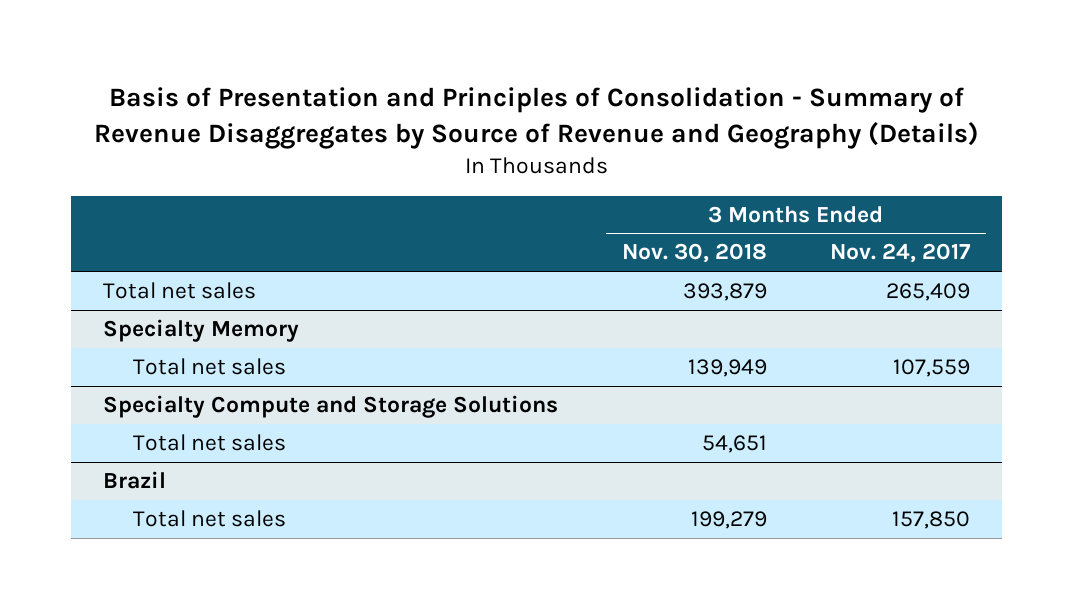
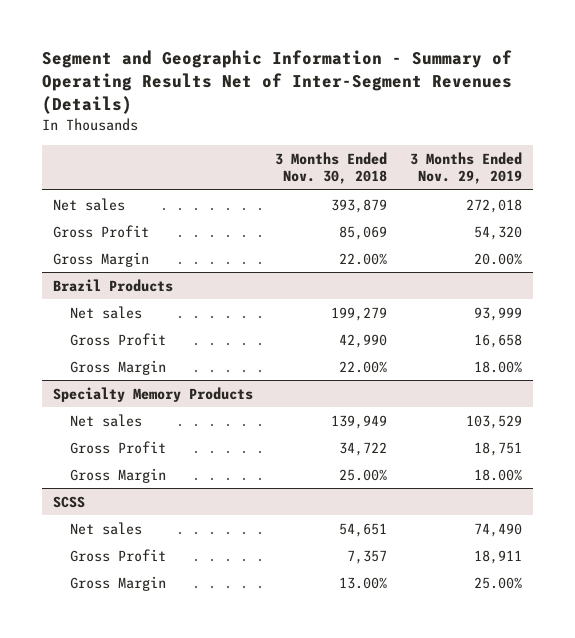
- Basis of Presentation and Principles of Consolidation - Summary of Revenue Disaggregates by Source of Revenue and Geography (Details)
+ Segment and Geographic Information - Summary of Operating Results Net of Inter-Segment Revenues (Details)
- | 3 Months Ended Nov. 30, 2018 | 3 Months Ended Nov. 24, 2017
+ | 3 Months Ended Nov. 30, 2018 | 3 Months Ended Nov. 29, 2019
- Total net sales | 393,879 | 265,409
- Specialty Memory
- Total net sales | 139,949 | 107,559
- Specialty Compute and Storage Solutions
- Total net sales | 54,651 |
- Brazil
- Total net sales | 199,279 | 157,850
+ Net sales | 393,879 | 272,018
+ Gross Profit | 85,069 | 54,320
+ Gross Margin | 22.00% | 20.00%
+ Brazil Products
+ Net sales | 199,279 | 93,999
+ Gross Profit | 42,990 | 16,658
+ Gross Margin | 22.00% | 18.00%
+ Specialty Memory Products
+ Net sales | 139,949 | 103,529
+ Gross Profit | 34,722 | 18,751
+ Gross Margin | 25.00% | 18.00%
+ SCSS
+ Net sales | 54,651 | 74,490
+ Gross Profit | 7,357 | 18,911
+ Gross Margin | 13.00% | 25.00%

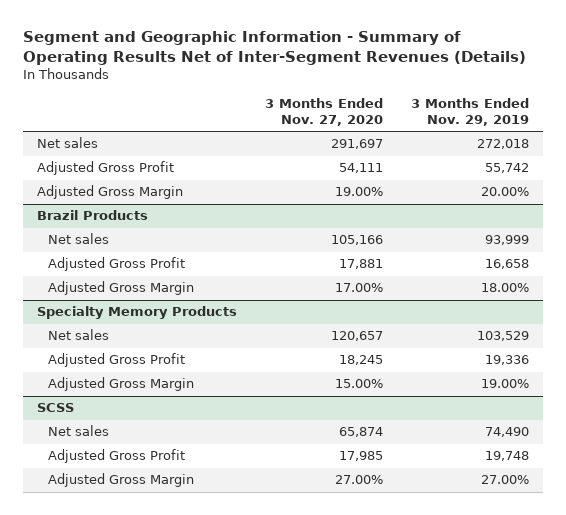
- | 3 Months Ended Nov. 30, 2018 | 3 Months Ended Nov. 29, 2019
+ | 3 Months Ended Nov. 27, 2020 | 3 Months Ended Nov. 29, 2019
- Gross Profit | 85,069 | 54,320
- Gross Margin | 22.00% | 20.00%
+ Adjusted Gross Profit | 54,111 | 55,742
+ Adjusted Gross Margin | 19.00% | 20.00%
@ Brazil Products
- Gross Profit | 42,990 | 16,658
- Gross Margin | 22.00% | 18.00%
+ Adjusted Gross Profit | 17,881 | 16,658
+ Adjusted Gross Margin | 17.00% | 18.00%
@ Specialty Memory Products
- Gross Profit | 34,722 | 18,751
- Gross Margin | 25.00% | 18.00%
+ Adjusted Gross Profit | 18,245 | 19,336
+ Adjusted Gross Margin | 15.00% | 19.00%
@ SCSS
- Gross Profit | 7,357 | 18,911
- Gross Margin | 13.00% | 25.00%
+ Adjusted Gross Profit | 17,985 | 19,748
+ Adjusted Gross Margin | 27.00% | 27.00%

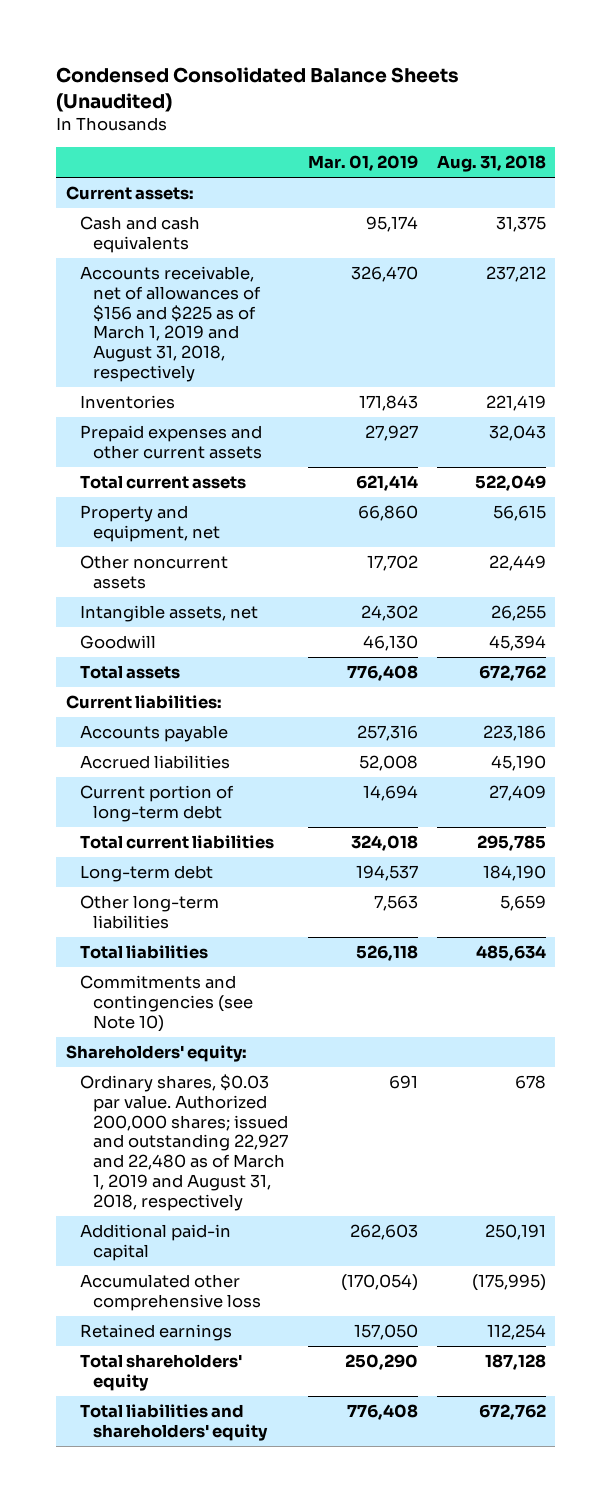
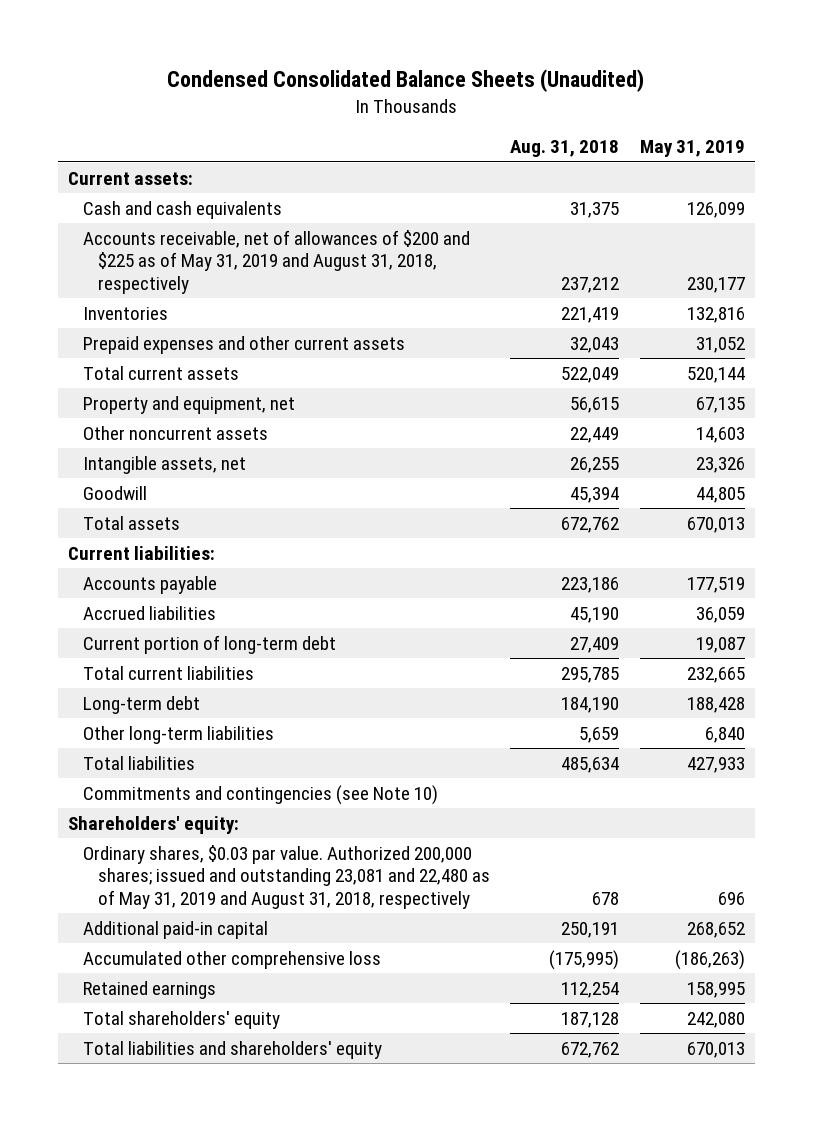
- | Mar. 01, 2019 | Aug. 31, 2018
+ | Aug. 31, 2018 | May 31, 2019
- Accounts receivable, net of allowances of $156 and $225 as of March 1, 2019 and August 31, 2018, respectively | 326,470 | 237,212
+ Accounts receivable, net of allowances of $200 and $225 as of May 31, 2019 and August 31, 2018, respectively | 237,212 | 230,177
- Ordinary shares, $0.03 par value. Authorized 200,000 shares; issued and outstanding 22,927 and 22,480 as of March 1, 2019 and August 31, 2018, respectively | 691 | 678
+ Ordinary shares, $0.03 par value. Authorized 200,000 shares; issued and outstanding 23,081 and 22,480 as of May 31, 2019 and August 31, 2018, respectively | 678 | 696

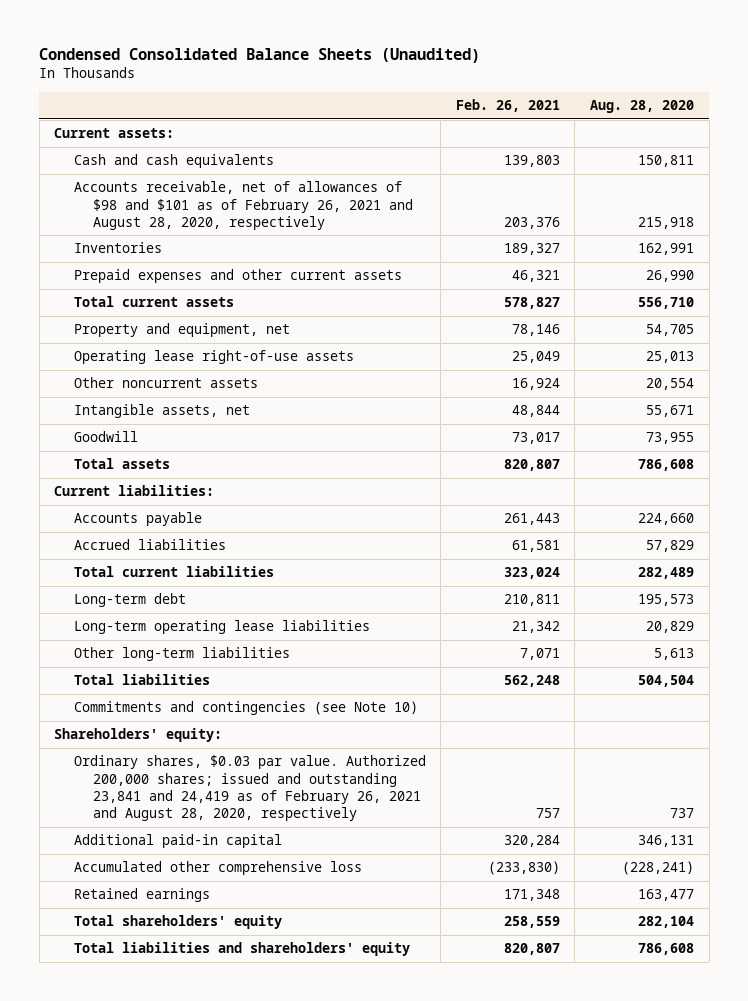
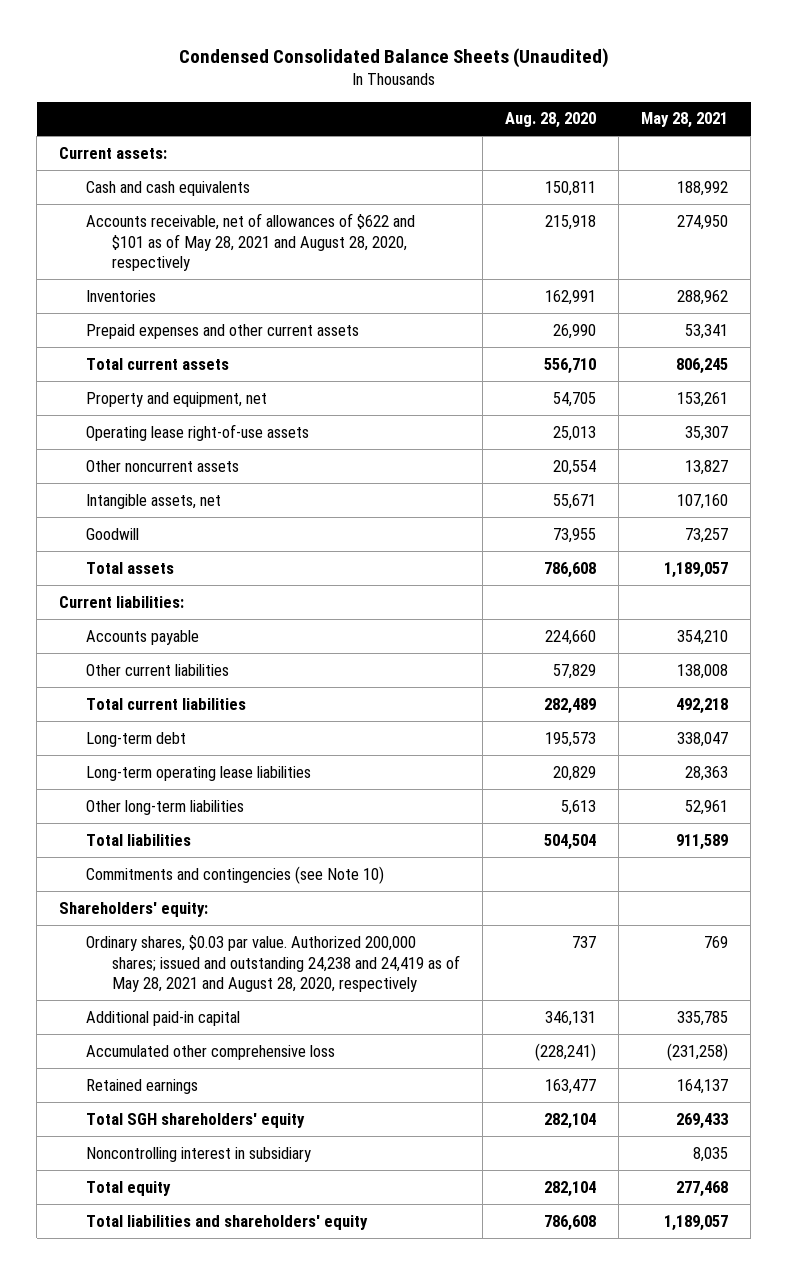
- | Feb. 26, 2021 | Aug. 28, 2020
+ | Aug. 28, 2020 | May 28, 2021
- Accounts receivable, net of allowances of $98 and $101 as of February 26, 2021 and August 28, 2020, respectively | 203,376 | 215,918
+ Accounts receivable, net of allowances of $622 and $101 as of May 28, 2021 and August 28, 2020, respectively | 215,918 | 274,950
- Accrued liabilities | 61,581 | 57,829
+ Other current liabilities | 57,829 | 138,008
- Ordinary shares, $0.03 par value. Authorized 200,000 shares; issued and outstanding 23,841 and 24,419 as of February 26, 2021 and August 28, 2020, respectively | 757 | 737
+ Ordinary shares, $0.03 par value. Authorized 200,000 shares; issued and outstanding 24,238 and 24,419 as of May 28, 2021 and August 28, 2020, respectively | 737 | 769
- Total shareholders' equity | 258,559 | 282,104
+ Total SGH shareholders' equity | 282,104 | 269,433
+ Noncontrolling interest in subsidiary | | 8,035
+ Total equity | 282,104 | 277,468

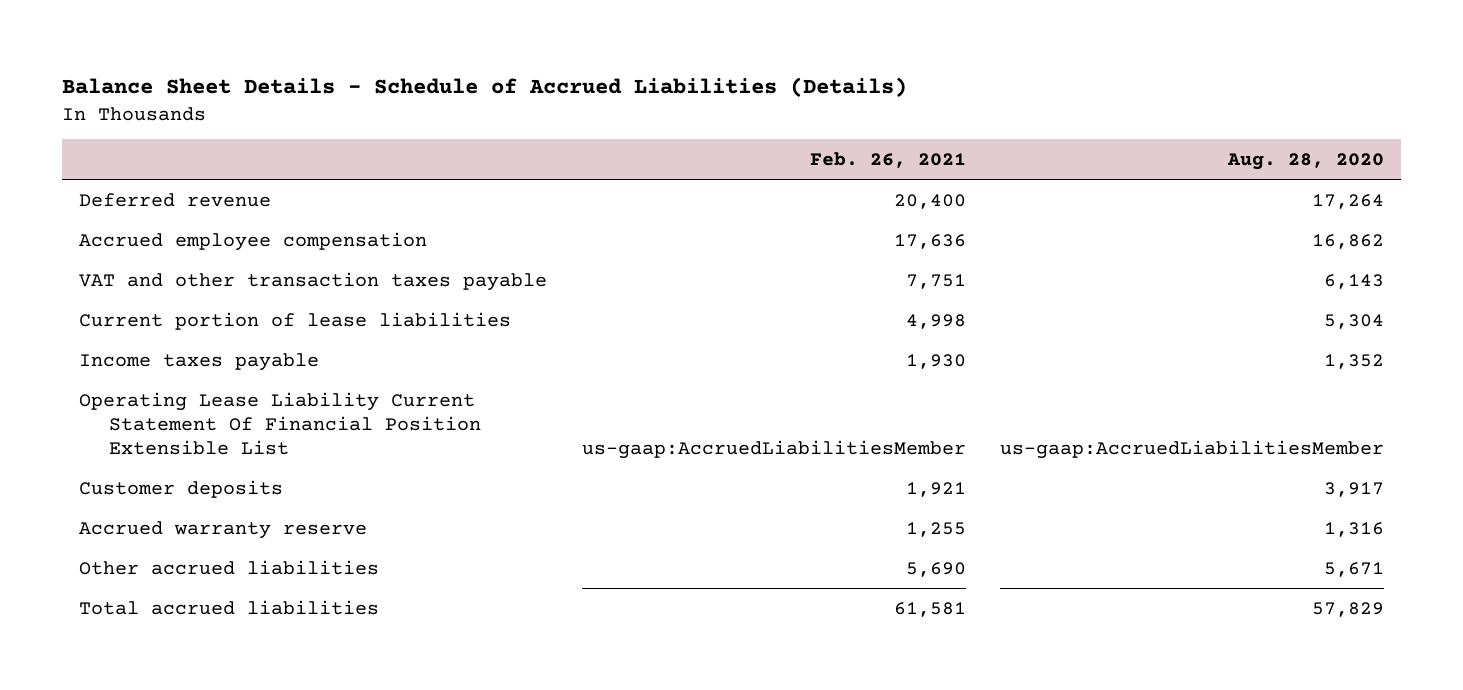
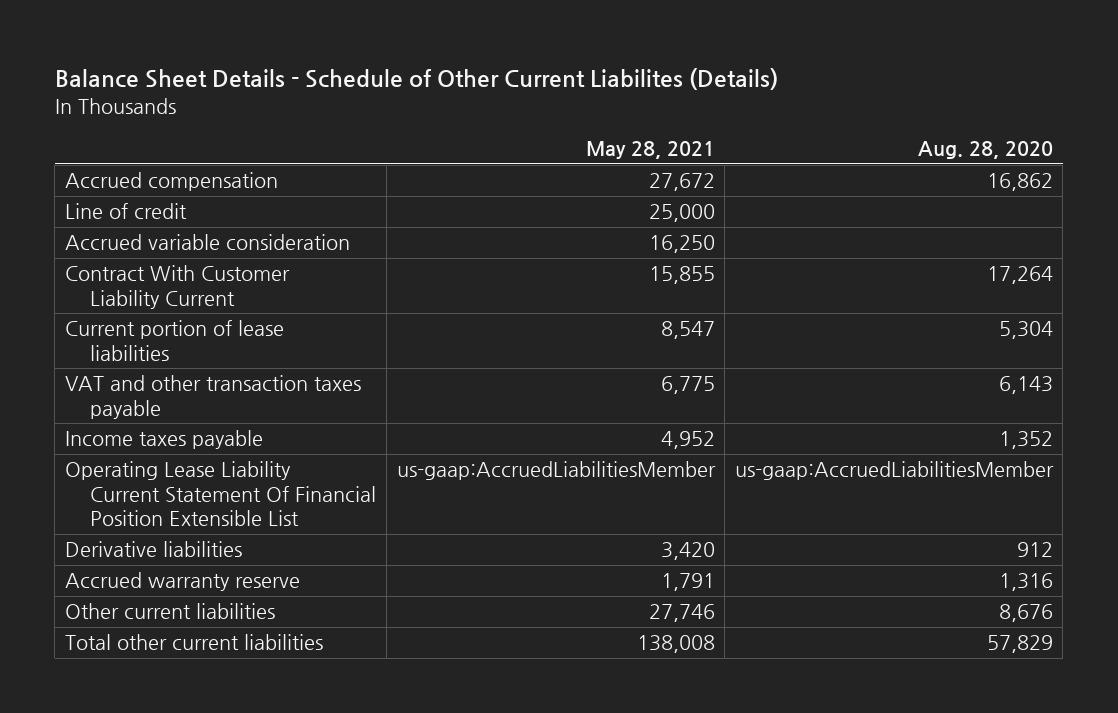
- Balance Sheet Details - Schedule of Accrued Liabilities (Details)
+ Balance Sheet Details - Schedule of Other Current Liabilites (Details)
- | Feb. 26, 2021 | Aug. 28, 2020
+ | May 28, 2021 | Aug. 28, 2020
- Deferred revenue | 20,400 | 17,264
- Accrued employee compensation | 17,636 | 16,862
+ Accrued compensation | 27,672 | 16,862
+ Line of credit | 25,000 |
+ Accrued variable consideration | 16,250 |
+ Contract With Customer Liability Current | 15,855 | 17,264
moved down: VAT and other transaction taxes payable | 6,775 | 6,143
- Customer deposits | 1,921 | 3,917
+ Derivative liabilities | 3,420 | 912
- Other accrued liabilities | 5,690 | 5,671
- Total accrued liabilities | 61,581 | 57,829
+ Other current liabilities | 27,746 | 8,676
+ Total other current liabilities | 138,008 | 57,829

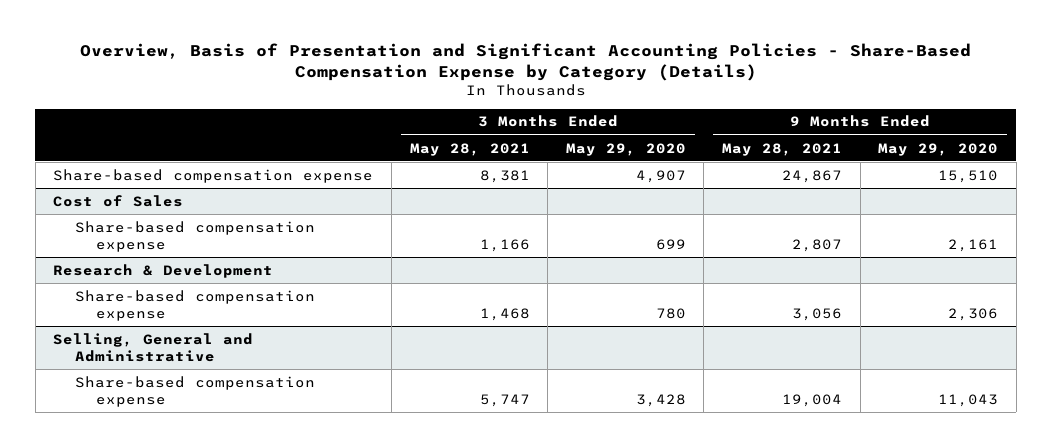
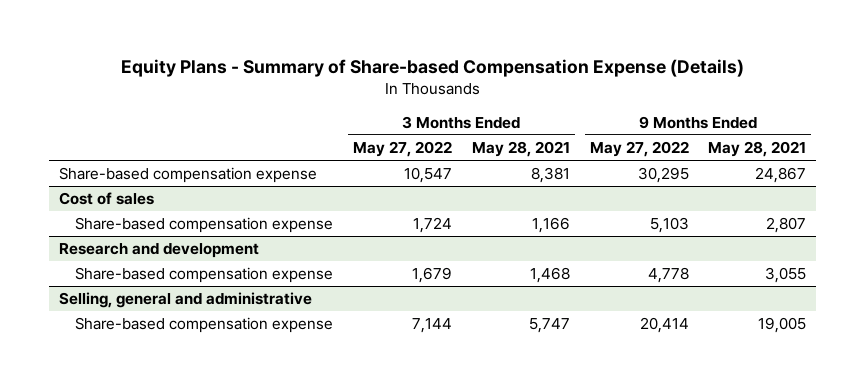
- Overview, Basis of Presentation and Significant Accounting Policies - Share-Based Compensation Expense by Category (Details)
+ Equity Plans - Summary of Share-based Compensation Expense (Details)
- | 3 Months Ended May 28, 2021 | 3 Months Ended May 29, 2020 | 9 Months Ended May 28, 2021 | 9 Months Ended May 29, 2020
+ | 3 Months Ended May 27, 2022 | 3 Months Ended May 28, 2021 | 9 Months Ended May 27, 2022 | 9 Months Ended May 28, 2021
- Cost of Sales
+ Cost of sales
- Research & Development
- Share-based compensation expense | 1,468 | 780 | 3,056 | 2,306
- Selling, General and Administrative
- Share-based compensation expense | 5,747 | 3,428 | 19,004 | 11,043
+ Research and development
+ Share-based compensation expense | 1,679 | 1,468 | 4,778 | 3,055
+ Selling, general and administrative
+ Share-based compensation expense | 7,144 | 5,747 | 20,414 | 19,005

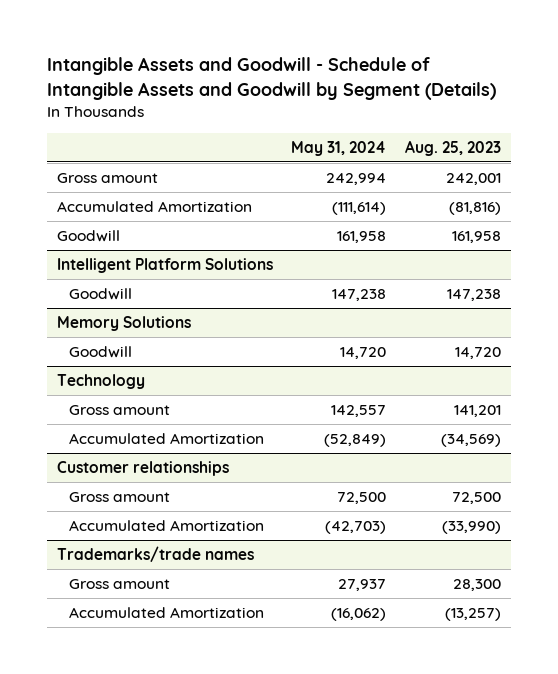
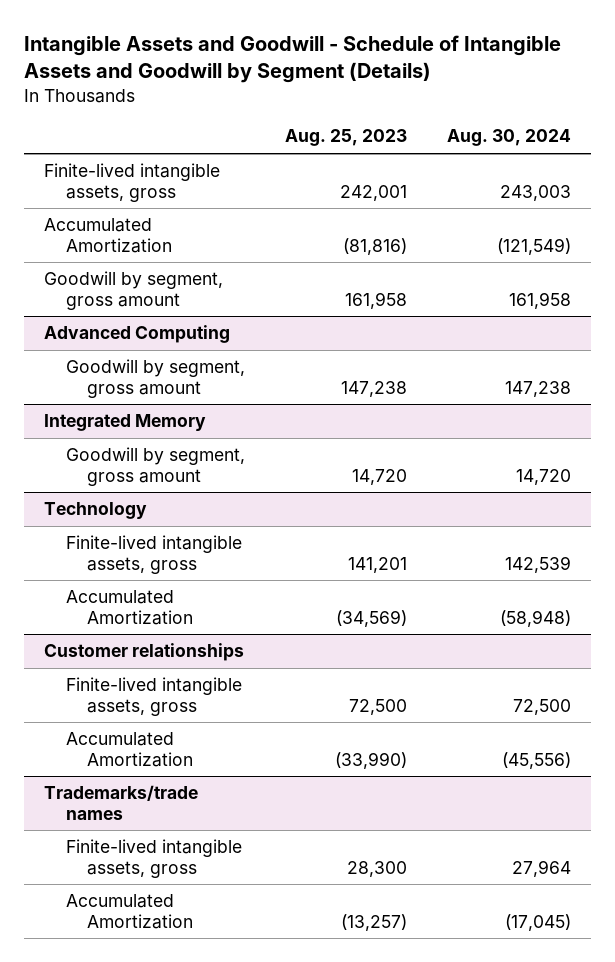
- | May 31, 2024 | Aug. 25, 2023
+ | Aug. 25, 2023 | Aug. 30, 2024
- Gross amount | 242,994 | 242,001
+ Finite-lived intangible assets, gross | 242,001 | 243,003
- Goodwill | 161,958 | 161,958
- Intelligent Platform Solutions
- Goodwill | 147,238 | 147,238
- Memory Solutions
- Goodwill | 14,720 | 14,720
+ Goodwill by segment, gross amount | 161,958 | 161,958
+ Advanced Computing
+ Goodwill by segment, gross amount | 147,238 | 147,238
+ Integrated Memory
+ Goodwill by segment, gross amount | 14,720 | 14,720
@ Technology
- Gross amount | 142,557 | 141,201
+ Finite-lived intangible assets, gross | 141,201 | 142,539
@ Customer relationships
- Gross amount | 72,500 | 72,500
+ Finite-lived intangible assets, gross | 72,500 | 72,500
@ Trademarks/trade names
- Gross amount | 27,937 | 28,300
+ Finite-lived intangible assets, gross | 28,300 | 27,964

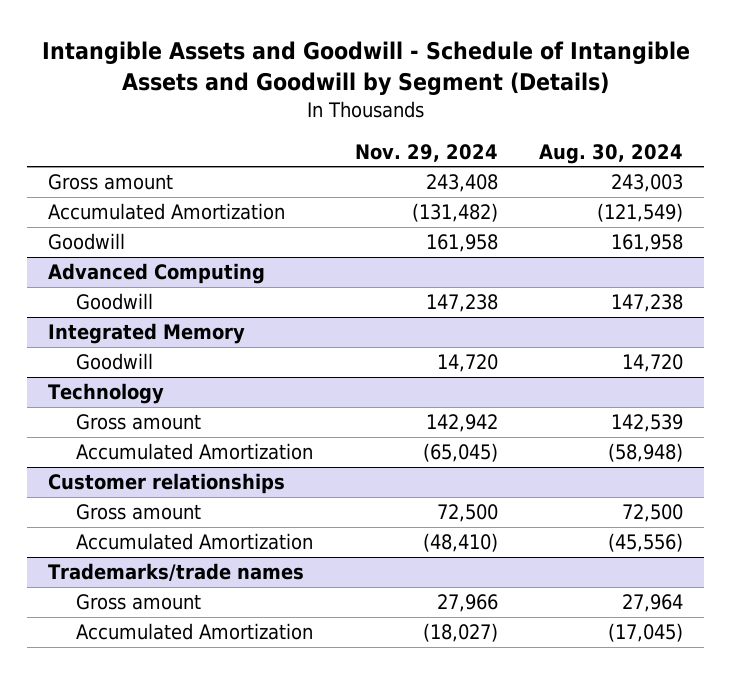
- | Aug. 25, 2023 | Aug. 30, 2024
+ | Nov. 29, 2024 | Aug. 30, 2024
- Finite-lived intangible assets, gross | 242,001 | 243,003
+ Gross amount | 243,408 | 243,003
- Goodwill by segment, gross amount | 161,958 | 161,958
+ Goodwill | 161,958 | 161,958
@ Advanced Computing
- Goodwill by segment, gross amount | 147,238 | 147,238
+ Goodwill | 147,238 | 147,238
@ Integrated Memory
- Goodwill by segment, gross amount | 14,720 | 14,720
+ Goodwill | 14,720 | 14,720
@ Technology
- Finite-lived intangible assets, gross | 141,201 | 142,539
+ Gross amount | 142,942 | 142,539
@ Customer relationships
- Finite-lived intangible assets, gross | 72,500 | 72,500
+ Gross amount | 72,500 | 72,500
@ Trademarks/trade names
- Finite-lived intangible assets, gross | 28,300 | 27,964
+ Gross amount | 27,966 | 27,964

